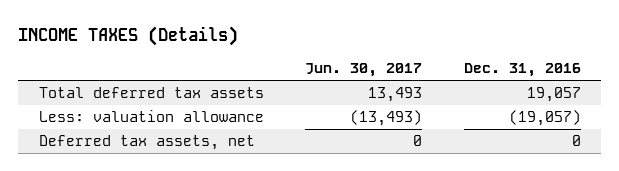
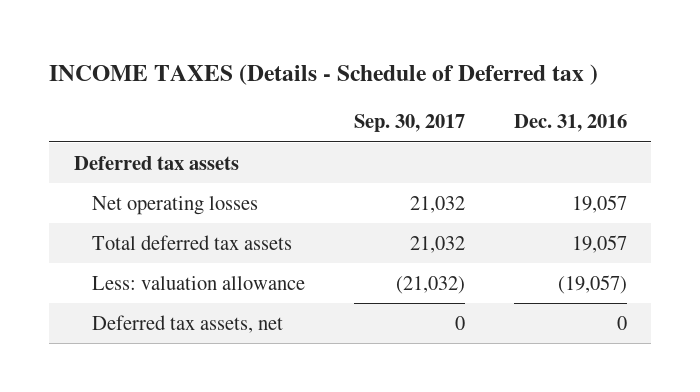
- INCOME TAXES (Details)
+ INCOME TAXES (Details - Schedule of Deferred tax )
- | Jun. 30, 2017 | Dec. 31, 2016
+ | Sep. 30, 2017 | Dec. 31, 2016
+ Deferred tax assets
+ Net operating losses | 21,032 | 19,057

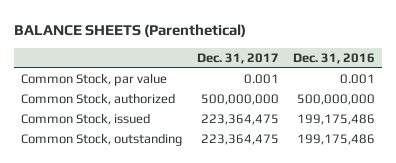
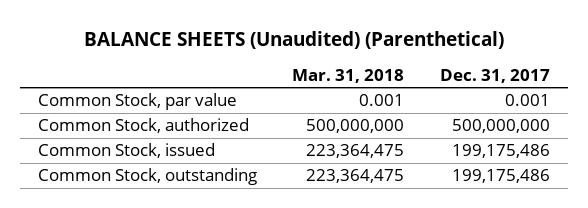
- BALANCE SHEETS (Parenthetical)
+ BALANCE SHEETS (Unaudited) (Parenthetical)
- | Dec. 31, 2017 | Dec. 31, 2016
+ | Mar. 31, 2018 | Dec. 31, 2017
- Common Stock, issued | 223,364,475 | 199,175,486
- Common Stock, outstanding | 223,364,475 | 199,175,486
+ Common Stock, issued | 223,364,475 | 199,175,486
+ Common Stock, outstanding | 223,364,475 | 199,175,486

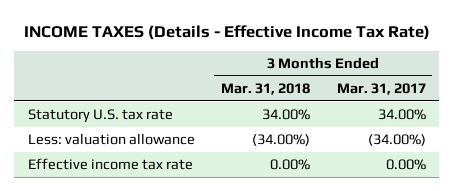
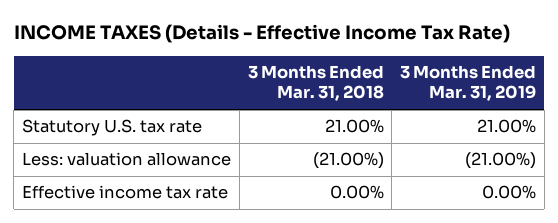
- | 3 Months Ended Mar. 31, 2018 | 3 Months Ended Mar. 31, 2017
+ | 3 Months Ended Mar. 31, 2018 | 3 Months Ended Mar. 31, 2019
- Statutory U.S. tax rate | 34.00% | 34.00%
- Less: valuation allowance | (34.00%) | (34.00%)
+ Statutory U.S. tax rate | 21.00% | 21.00%
+ Less: valuation allowance | (21.00%) | (21.00%)

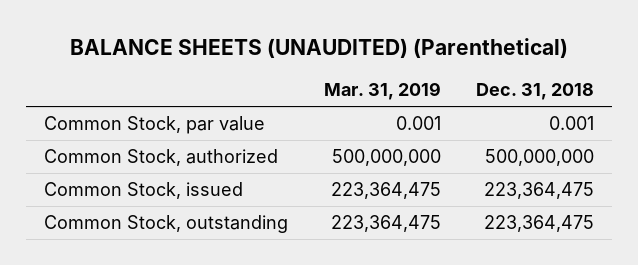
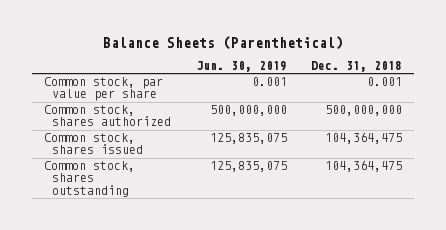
- BALANCE SHEETS (UNAUDITED) (Parenthetical)
+ Balance Sheets (Parenthetical)
- | Mar. 31, 2019 | Dec. 31, 2018
+ | Jun. 30, 2019 | Dec. 31, 2018
- Common Stock, par value | 0.001 | 0.001
- Common Stock, authorized | 500,000,000 | 500,000,000
- Common Stock, issued | 223,364,475 | 223,364,475
- Common Stock, outstanding | 223,364,475 | 223,364,475
+ Common stock, par value per share | 0.001 | 0.001
+ Common stock, shares authorized | 500,000,000 | 500,000,000
+ Common stock, shares issued | 125,835,075 | 104,364,475
+ Common stock, shares outstanding | 125,835,075 | 104,364,475

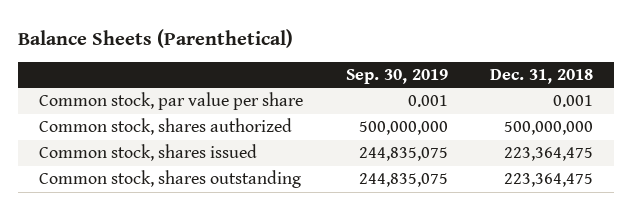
- | Jun. 30, 2019 | Dec. 31, 2018
+ | Sep. 30, 2019 | Dec. 31, 2018
- Common stock, shares issued | 125,835,075 | 104,364,475
- Common stock, shares outstanding | 125,835,075 | 104,364,475
+ Common stock, shares issued | 244,835,075 | 223,364,475
+ Common stock, shares outstanding | 244,835,075 | 223,364,475

